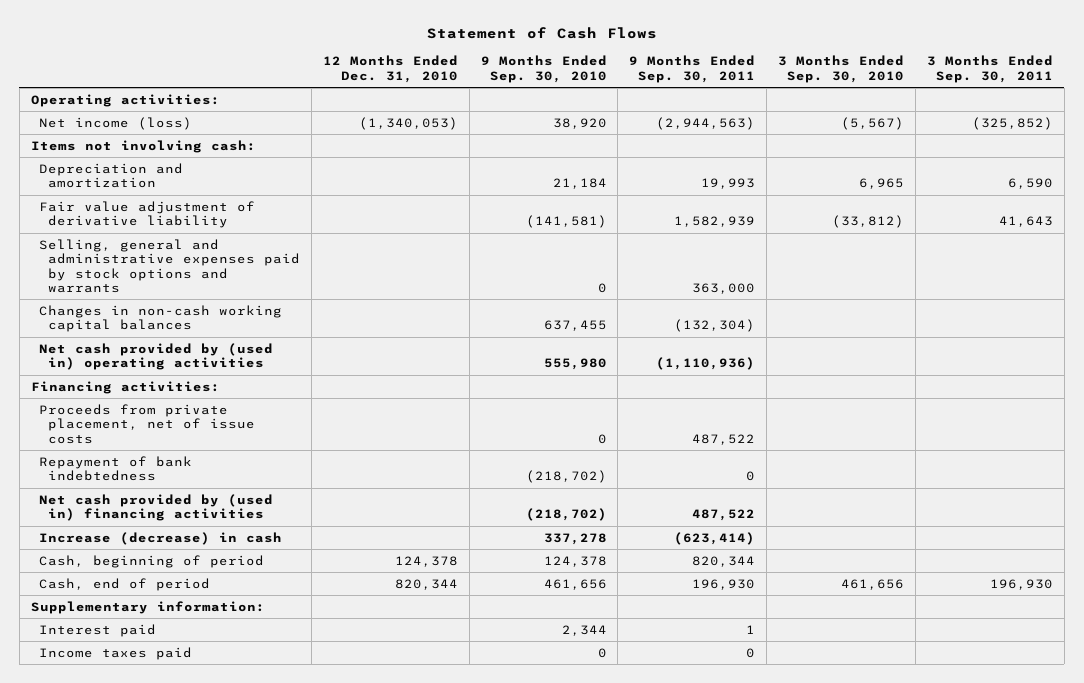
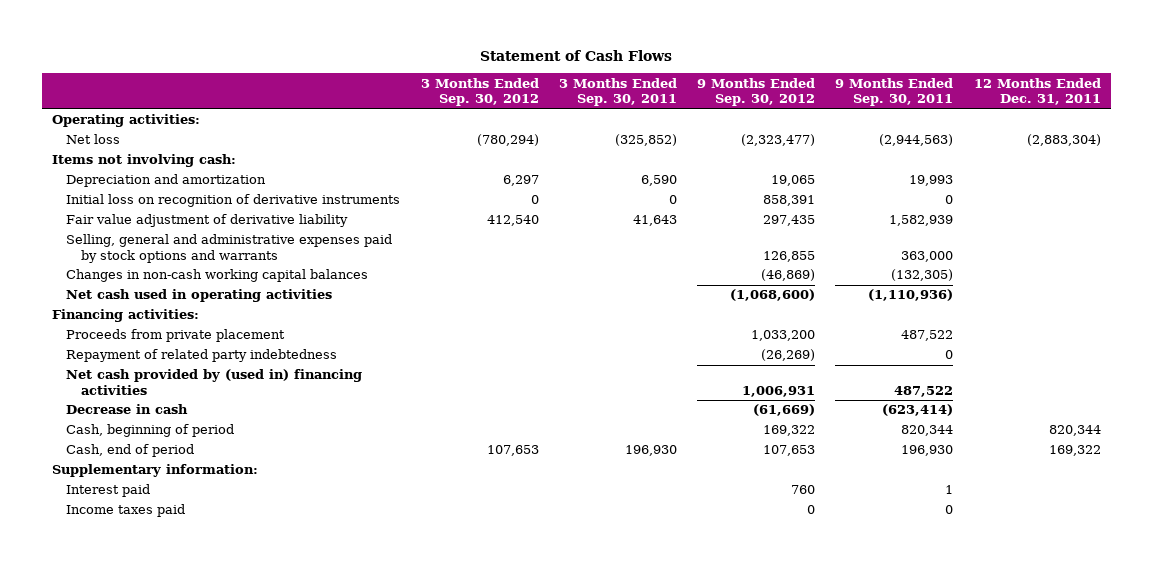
- | 12 Months Ended Dec. 31, 2010 | 9 Months Ended Sep. 30, 2010 | 9 Months Ended Sep. 30, 2011 | 3 Months Ended Sep. 30, 2010 | 3 Months Ended Sep. 30, 2011
+ | 3 Months Ended Sep. 30, 2012 | 3 Months Ended Sep. 30, 2011 | 9 Months Ended Sep. 30, 2012 | 9 Months Ended Sep. 30, 2011 | 12 Months Ended Dec. 31, 2011
- Net income (loss) | (1,340,053) | 38,920 | (2,944,563) | (5,567) | (325,852)
+ Net loss | (780,294) | (325,852) | (2,323,477) | (2,944,563) | (2,883,304)
+ Initial loss on recognition of derivative instruments | 0 | 0 | 858,391 | 0 |
- Changes in non-cash working capital balances | | 637,455 | (132,304) | |
- Net cash provided by (used in) operating activities | | 555,980 | (1,110,936) | |
+ Changes in non-cash working capital balances | | | (46,869) | (132,305) |
+ Net cash used in operating activities | | | (1,068,600) | (1,110,936) |
- Proceeds from private placement, net of issue costs | | 0 | 487,522 | |
- Repayment of bank indebtedness | | (218,702) | 0 | |
+ Proceeds from private placement | | | 1,033,200 | 487,522 |
+ Repayment of related party indebtedness | | | (26,269) | 0 |
- Increase (decrease) in cash | | 337,278 | (623,414) | |
+ Decrease in cash | | | (61,669) | (623,414) |

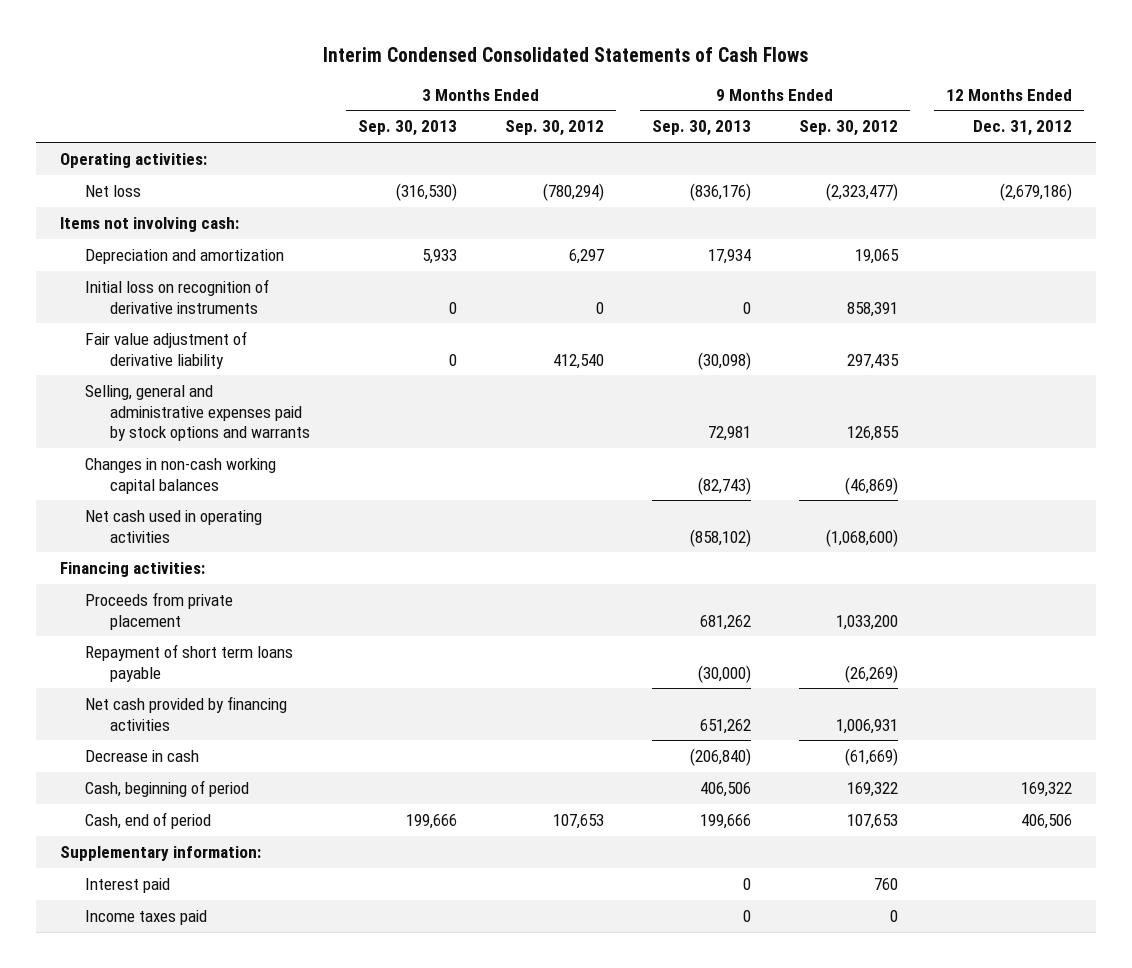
- Statement of Cash Flows
+ Interim Condensed Consolidated Statements of Cash Flows
- | 3 Months Ended Sep. 30, 2012 | 3 Months Ended Sep. 30, 2011 | 9 Months Ended Sep. 30, 2012 | 9 Months Ended Sep. 30, 2011 | 12 Months Ended Dec. 31, 2011
+ | 3 Months Ended Sep. 30, 2013 | 3 Months Ended Sep. 30, 2012 | 9 Months Ended Sep. 30, 2013 | 9 Months Ended Sep. 30, 2012 | 12 Months Ended Dec. 31, 2012
- Repayment of related party indebtedness | | | (26,269) | 0 |
- Net cash provided by (used in) financing activities | | | 1,006,931 | 487,522 |
+ Repayment of short term loans payable | | | (30,000) | (26,269) |
+ Net cash provided by financing activities | | | 651,262 | 1,006,931 |

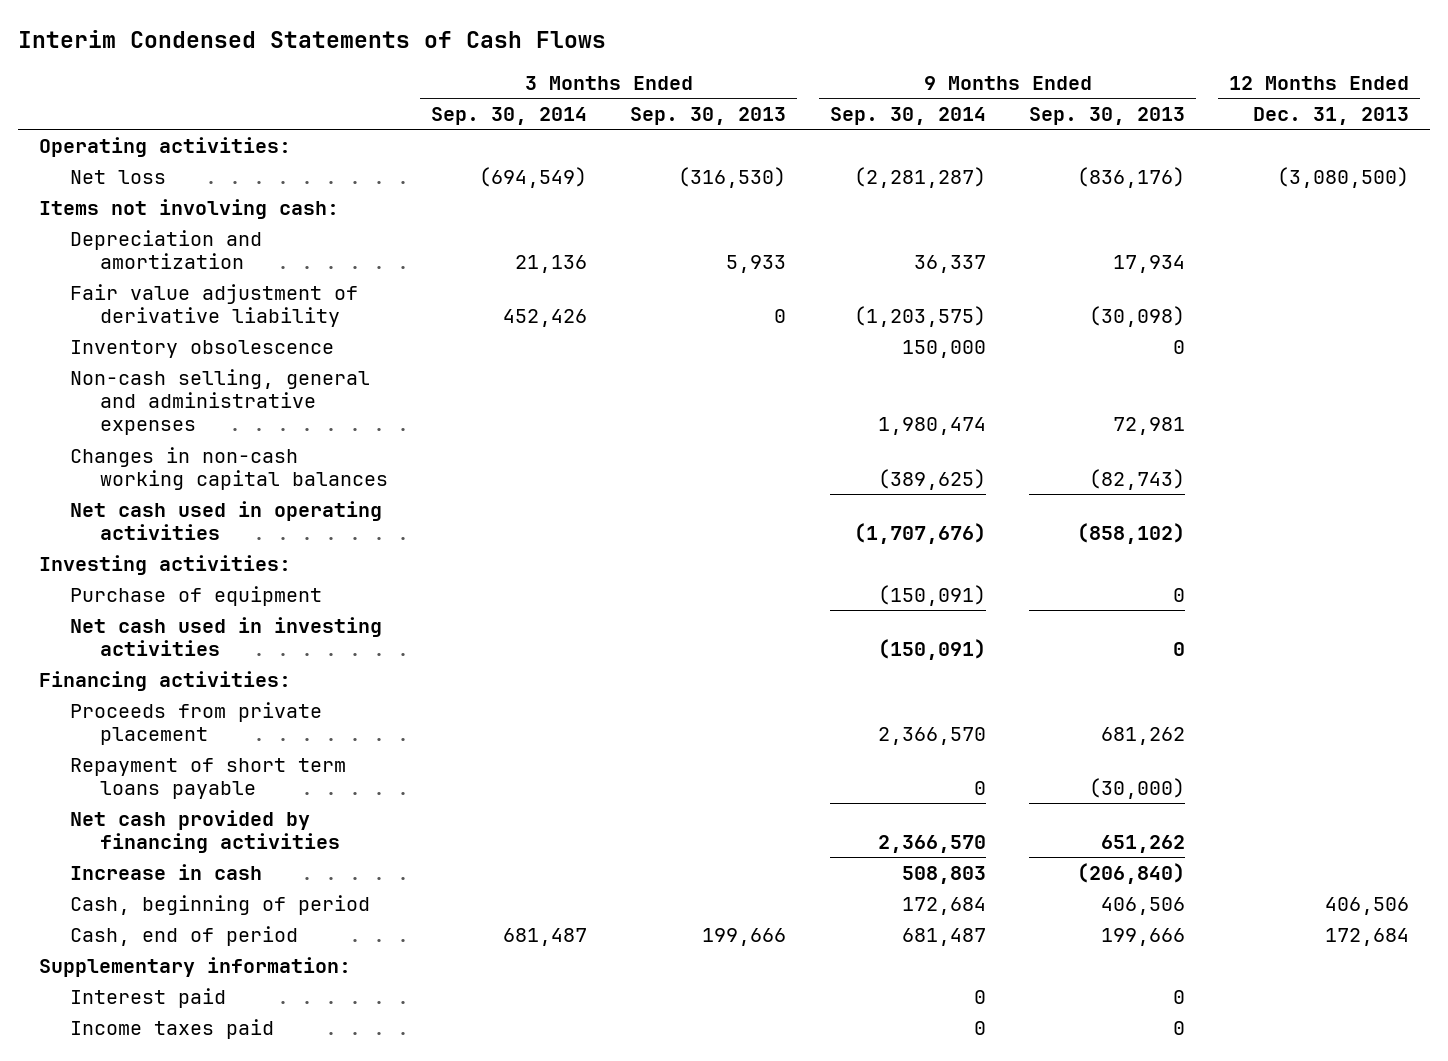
- Interim Condensed Consolidated Statements of Cash Flows
+ Interim Condensed Statements of Cash Flows
- | 3 Months Ended Sep. 30, 2013 | 3 Months Ended Sep. 30, 2012 | 9 Months Ended Sep. 30, 2013 | 9 Months Ended Sep. 30, 2012 | 12 Months Ended Dec. 31, 2012
+ | 3 Months Ended Sep. 30, 2014 | 3 Months Ended Sep. 30, 2013 | 9 Months Ended Sep. 30, 2014 | 9 Months Ended Sep. 30, 2013 | 12 Months Ended Dec. 31, 2013
- Initial loss on recognition of derivative instruments | 0 | 0 | 0 | 858,391 |
- Selling, general and administrative expenses paid by stock options and warrants | | | 72,981 | 126,855 |
+ Inventory obsolescence | | | 150,000 | 0 |
+ Non-cash selling, general and administrative expenses | | | 1,980,474 | 72,981 |
+ Investing activities:
+ Purchase of equipment | | | (150,091) | 0 |
+ Net cash used in investing activities | | | (150,091) | 0 |
- Decrease in cash | | | (206,840) | (61,669) |
+ Increase in cash | | | 508,803 | (206,840) |

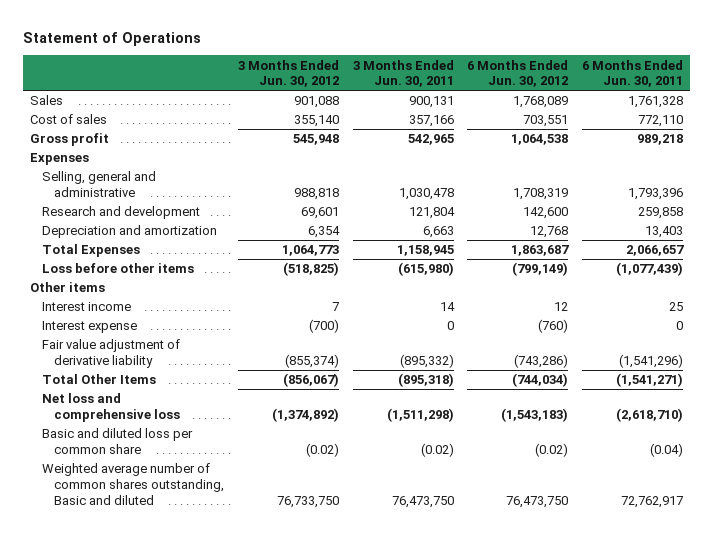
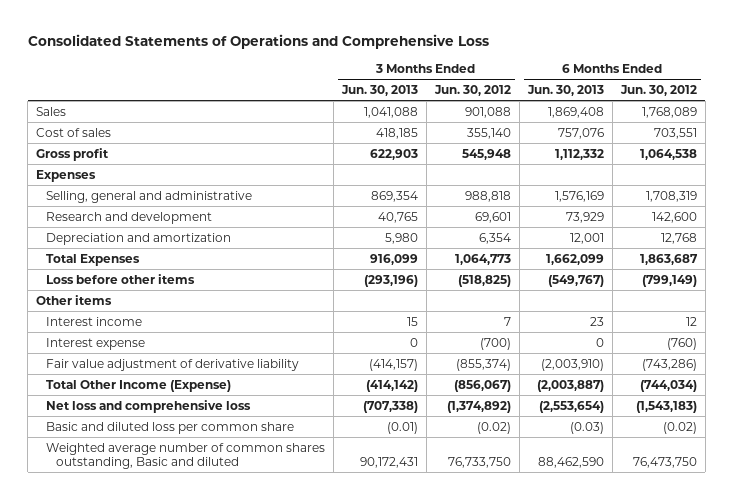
- Statement of Operations
+ Consolidated Statements of Operations and Comprehensive Loss
- | 3 Months Ended Jun. 30, 2012 | 3 Months Ended Jun. 30, 2011 | 6 Months Ended Jun. 30, 2012 | 6 Months Ended Jun. 30, 2011
+ | 3 Months Ended Jun. 30, 2013 | 3 Months Ended Jun. 30, 2012 | 6 Months Ended Jun. 30, 2013 | 6 Months Ended Jun. 30, 2012
- Total Other Items | (856,067) | (895,318) | (744,034) | (1,541,271)
+ Total Other Income (Expense) | (414,142) | (856,067) | (2,003,887) | (744,034)

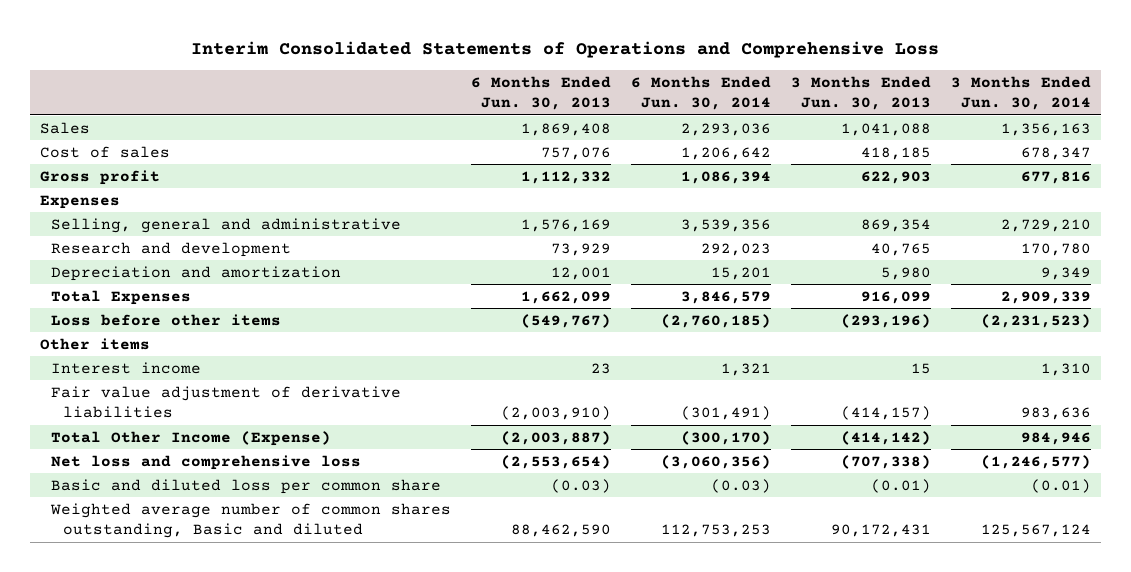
- Consolidated Statements of Operations and Comprehensive Loss
+ Interim Consolidated Statements of Operations and Comprehensive Loss
- | 3 Months Ended Jun. 30, 2013 | 3 Months Ended Jun. 30, 2012 | 6 Months Ended Jun. 30, 2013 | 6 Months Ended Jun. 30, 2012
+ | 6 Months Ended Jun. 30, 2013 | 6 Months Ended Jun. 30, 2014 | 3 Months Ended Jun. 30, 2013 | 3 Months Ended Jun. 30, 2014
- Interest expense | 0 | (700) | 0 | (760)
- Fair value adjustment of derivative liability | (414,157) | (855,374) | (2,003,910) | (743,286)
+ Fair value adjustment of derivative liabilities | (2,003,910) | (301,491) | (414,157) | 983,636

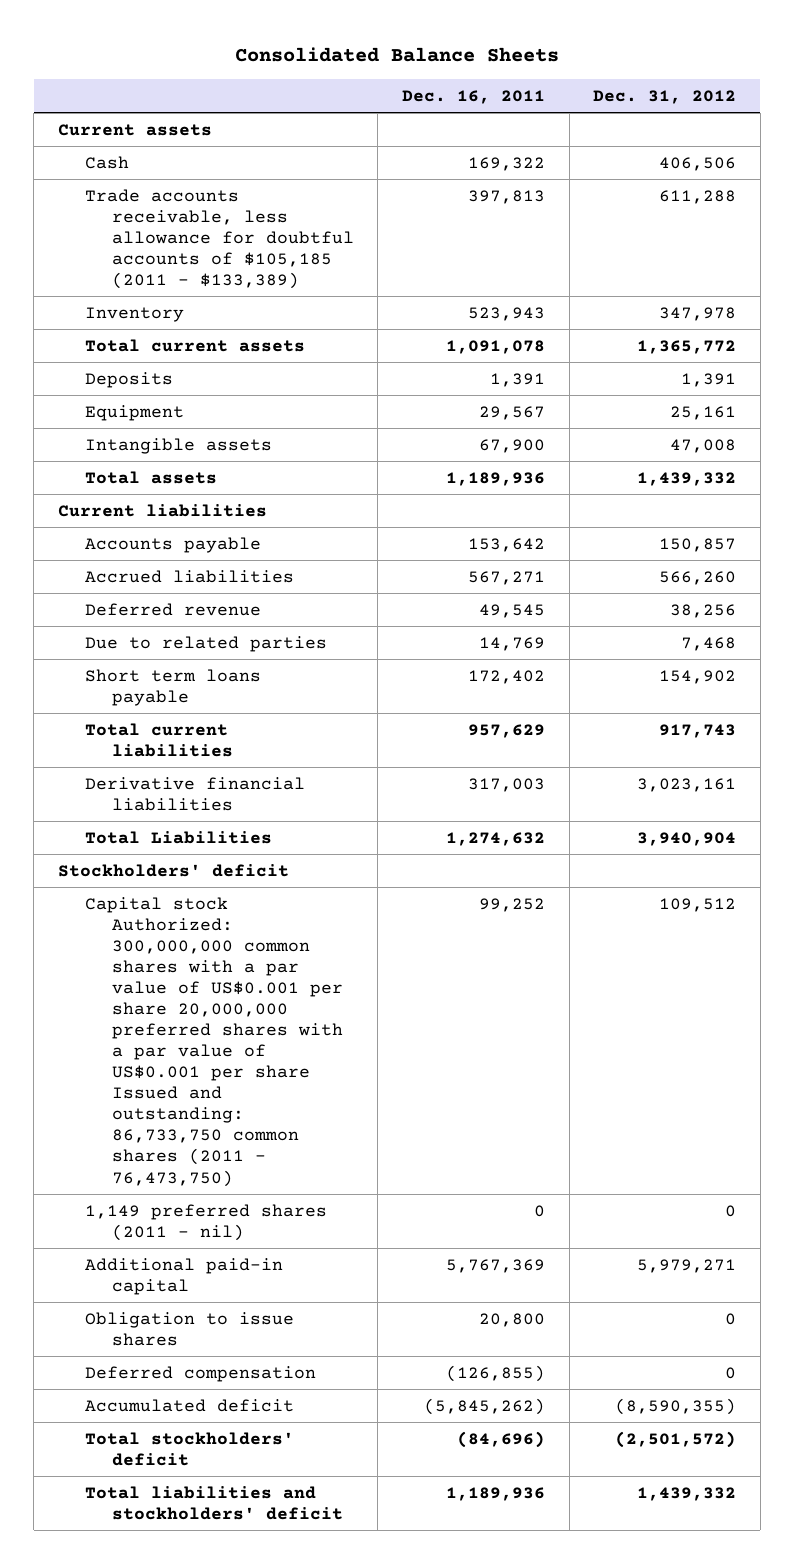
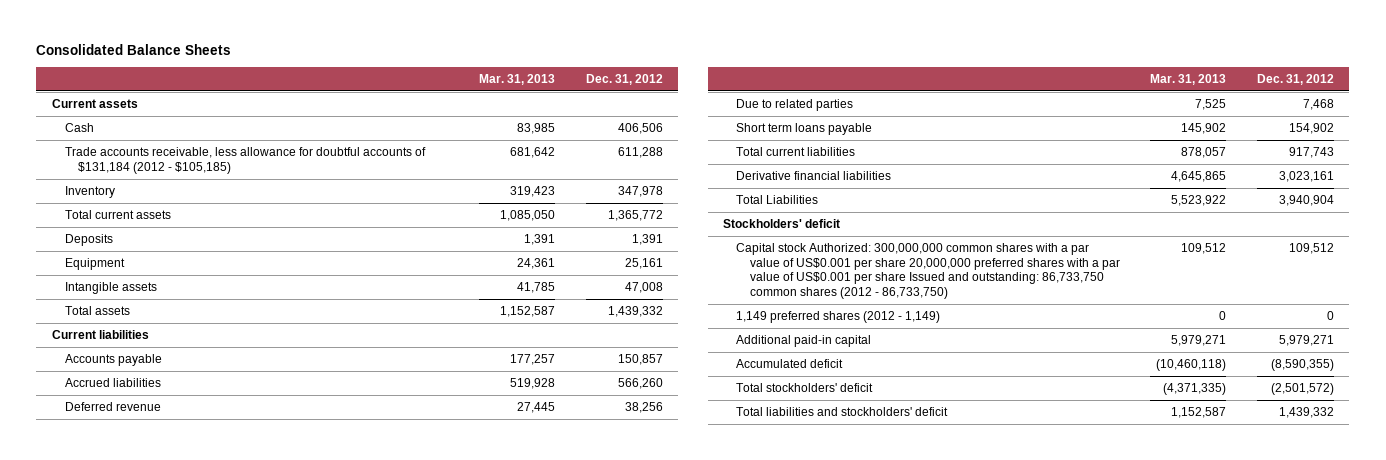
- | Dec. 16, 2011 | Dec. 31, 2012
+ | Mar. 31, 2013 | Dec. 31, 2012
- Trade accounts receivable, less allowance for doubtful accounts of $105,185 (2011 - $133,389) | 397,813 | 611,288
+ Trade accounts receivable, less allowance for doubtful accounts of $131,184 (2012 - $105,185) | 681,642 | 611,288
- Capital stock Authorized: 300,000,000 common shares with a par value of US$0.001 per share 20,000,000 preferred shares with a par value of US$0.001 per share Issued and outstanding: 86,733,750 common shares (2011 - 76,473,750) | 99,252 | 109,512
- 1,149 preferred shares (2011 - nil) | 0 | 0
+ Capital stock Authorized: 300,000,000 common shares with a par value of US$0.001 per share 20,000,000 preferred shares with a par value of US$0.001 per share Issued and outstanding: 86,733,750 common shares (2012 - 86,733,750) | 109,512 | 109,512
+ 1,149 preferred shares (2012 - 1,149) | 0 | 0
- Obligation to issue shares | 20,800 | 0
- Deferred compensation | (126,855) | 0

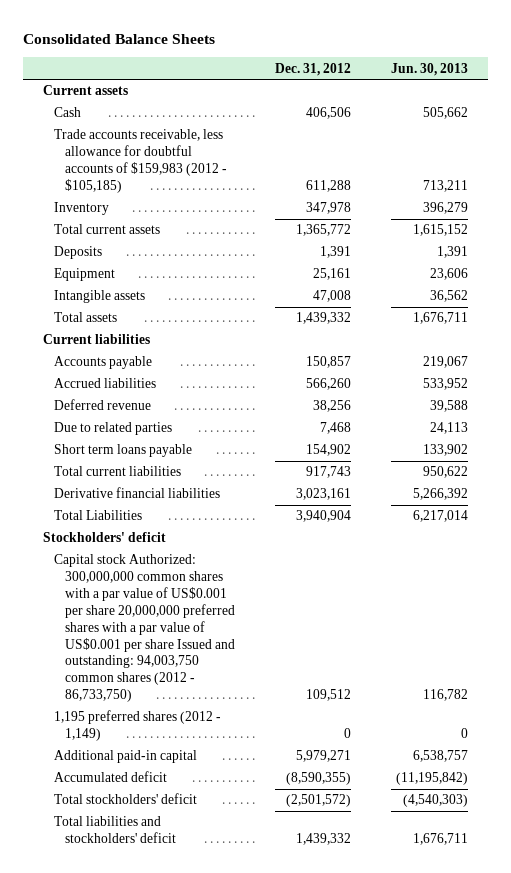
- | Mar. 31, 2013 | Dec. 31, 2012
+ | Dec. 31, 2012 | Jun. 30, 2013
- Trade accounts receivable, less allowance for doubtful accounts of $131,184 (2012 - $105,185) | 681,642 | 611,288
+ Trade accounts receivable, less allowance for doubtful accounts of $159,983 (2012 - $105,185) | 611,288 | 713,211
- Capital stock Authorized: 300,000,000 common shares with a par value of US$0.001 per share 20,000,000 preferred shares with a par value of US$0.001 per share Issued and outstanding: 86,733,750 common shares (2012 - 86,733,750) | 109,512 | 109,512
- 1,149 preferred shares (2012 - 1,149) | 0 | 0
+ Capital stock Authorized: 300,000,000 common shares with a par value of US$0.001 per share 20,000,000 preferred shares with a par value of US$0.001 per share Issued and outstanding: 94,003,750 common shares (2012 - 86,733,750) | 109,512 | 116,782
+ 1,195 preferred shares (2012 - 1,149) | 0 | 0

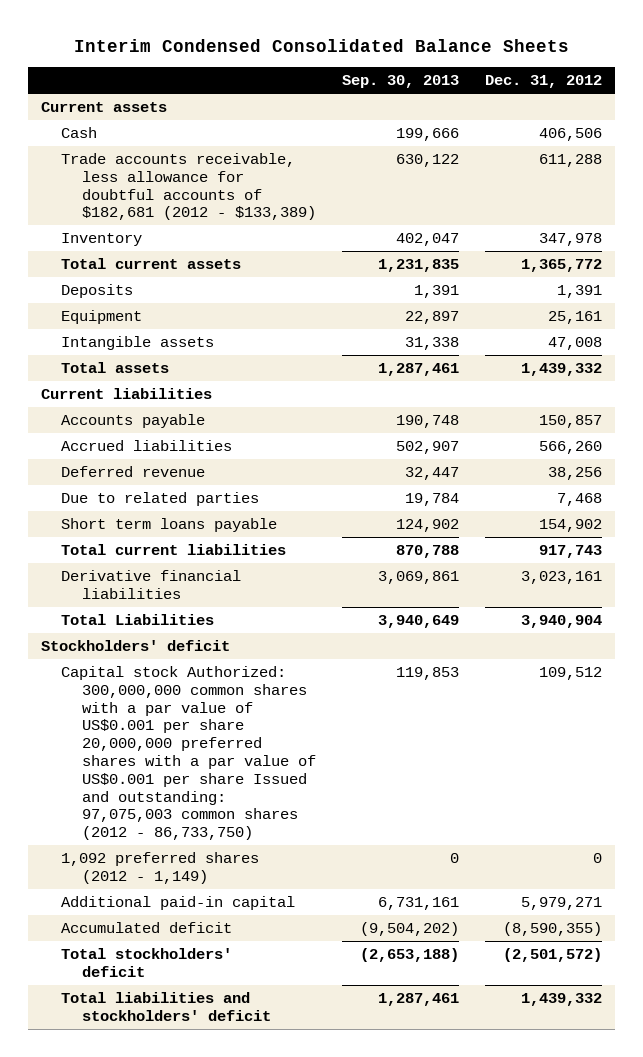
- Consolidated Balance Sheets
+ Interim Condensed Consolidated Balance Sheets
- | Dec. 31, 2012 | Jun. 30, 2013
+ | Sep. 30, 2013 | Dec. 31, 2012
- Trade accounts receivable, less allowance for doubtful accounts of $159,983 (2012 - $105,185) | 611,288 | 713,211
+ Trade accounts receivable, less allowance for doubtful accounts of $182,681 (2012 - $133,389) | 630,122 | 611,288
- Capital stock Authorized: 300,000,000 common shares with a par value of US$0.001 per share 20,000,000 preferred shares with a par value of US$0.001 per share Issued and outstanding: 94,003,750 common shares (2012 - 86,733,750) | 109,512 | 116,782
- 1,195 preferred shares (2012 - 1,149) | 0 | 0
+ Capital stock Authorized: 300,000,000 common shares with a par value of US$0.001 per share 20,000,000 preferred shares with a par value of US$0.001 per share Issued and outstanding: 97,075,003 common shares (2012 - 86,733,750) | 119,853 | 109,512
+ 1,092 preferred shares (2012 - 1,149) | 0 | 0

